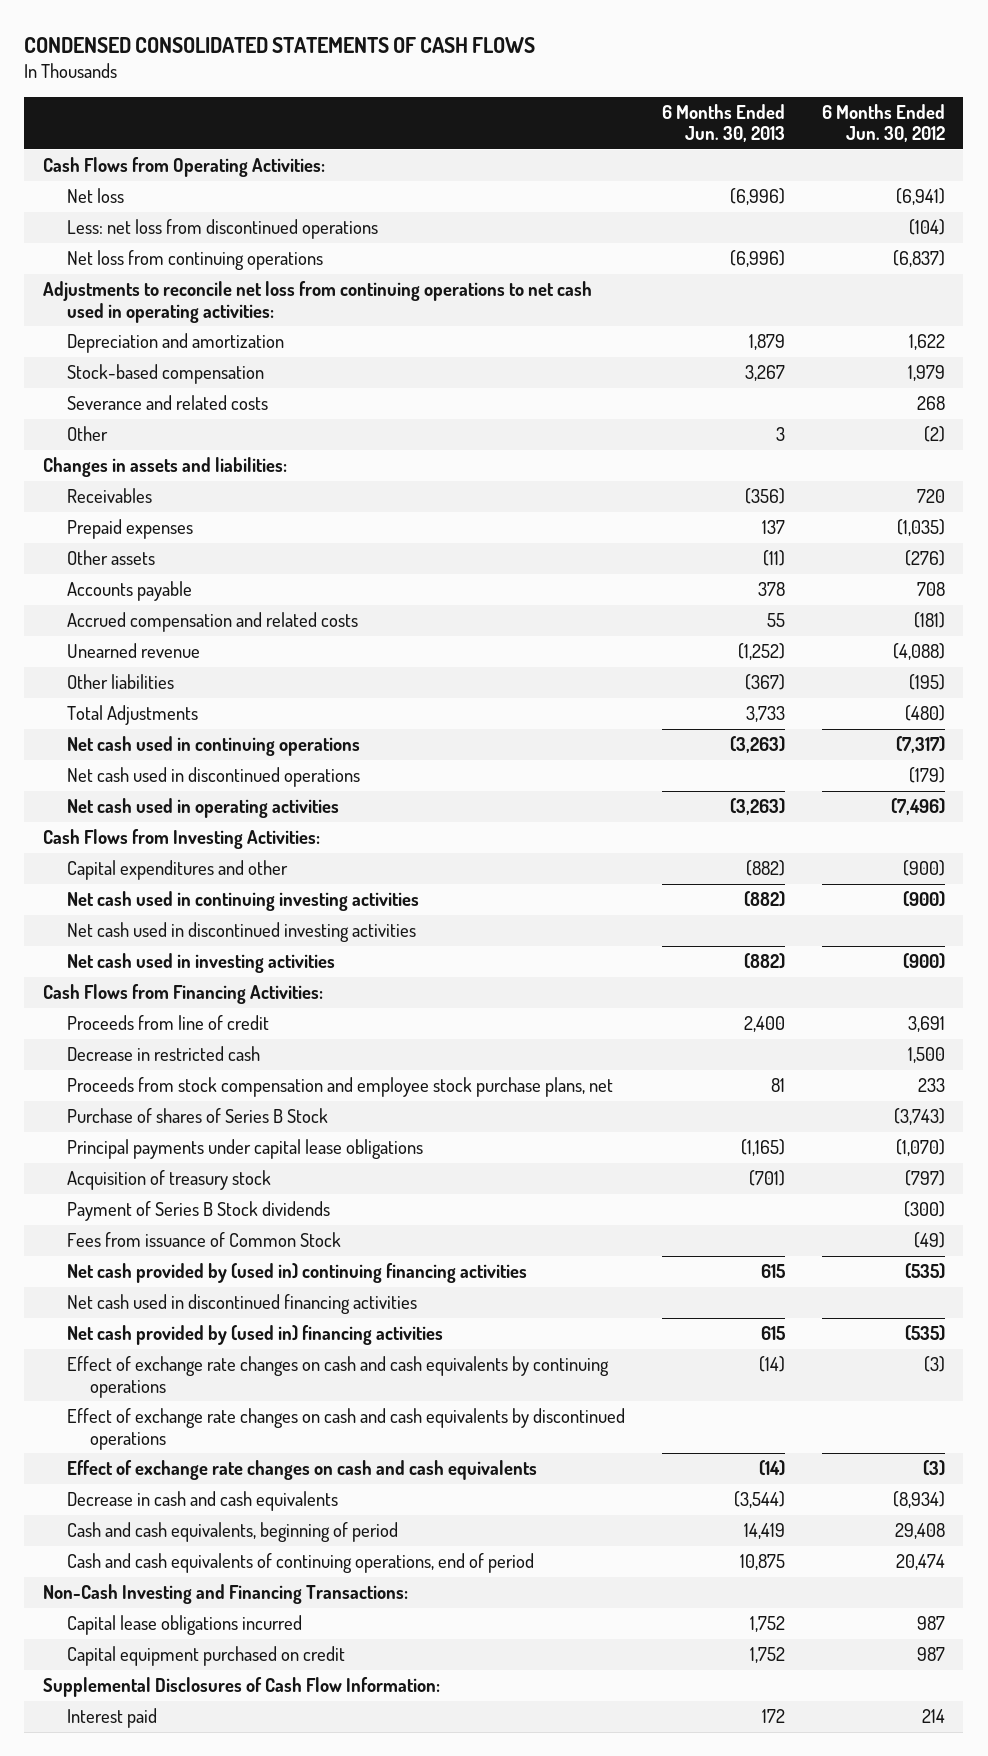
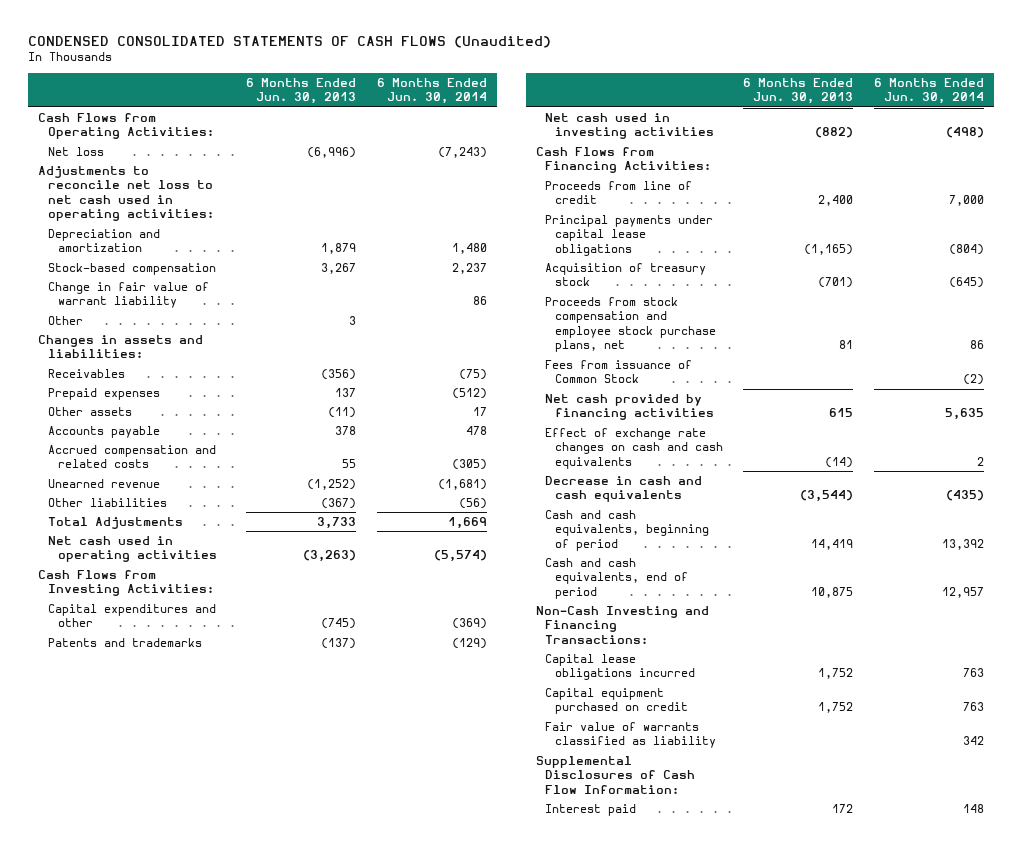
- CONDENSED CONSOLIDATED STATEMENTS OF CASH FLOWS
+ CONDENSED CONSOLIDATED STATEMENTS OF CASH FLOWS (Unaudited)
- | 6 Months Ended Jun. 30, 2013 | 6 Months Ended Jun. 30, 2012
+ | 6 Months Ended Jun. 30, 2013 | 6 Months Ended Jun. 30, 2014
- Less: net loss from discontinued operations | | (104)
- Net loss from continuing operations | (6,996) | (6,837)
- Adjustments to reconcile net loss from continuing operations to net cash used in operating activities:
+ Adjustments to reconcile net loss to net cash used in operating activities:
- Severance and related costs | | 268
+ Change in fair value of warrant liability | | 86
- Net cash used in continuing operations | (3,263) | (7,317)
- Net cash used in discontinued operations | | (179)
- Capital expenditures and other | (882) | (900)
- Net cash used in continuing investing activities | (882) | (900)
- Net cash used in discontinued investing activities
+ Capital expenditures and other | (745) | (369)
+ Patents and trademarks | (137) | (129)
- Decrease in restricted cash | | 1,500
- Purchase of shares of Series B Stock | | (3,743)
- Payment of Series B Stock dividends | | (300)
moved down: Proceeds from stock compensation and employee stock purchase plans, net | 81 | 86
- Net cash provided by (used in) continuing financing activities | 615 | (535)
- Net cash used in discontinued financing activities
- Net cash provided by (used in) financing activities | 615 | (535)
- Effect of exchange rate changes on cash and cash equivalents by continuing operations | (14) | (3)
- Effect of exchange rate changes on cash and cash equivalents by discontinued operations
+ Net cash provided by financing activities | 615 | 5,635
- Cash and cash equivalents of continuing operations, end of period | 10,875 | 20,474
+ Cash and cash equivalents, end of period | 10,875 | 12,957
+ Fair value of warrants classified as liability | | 342

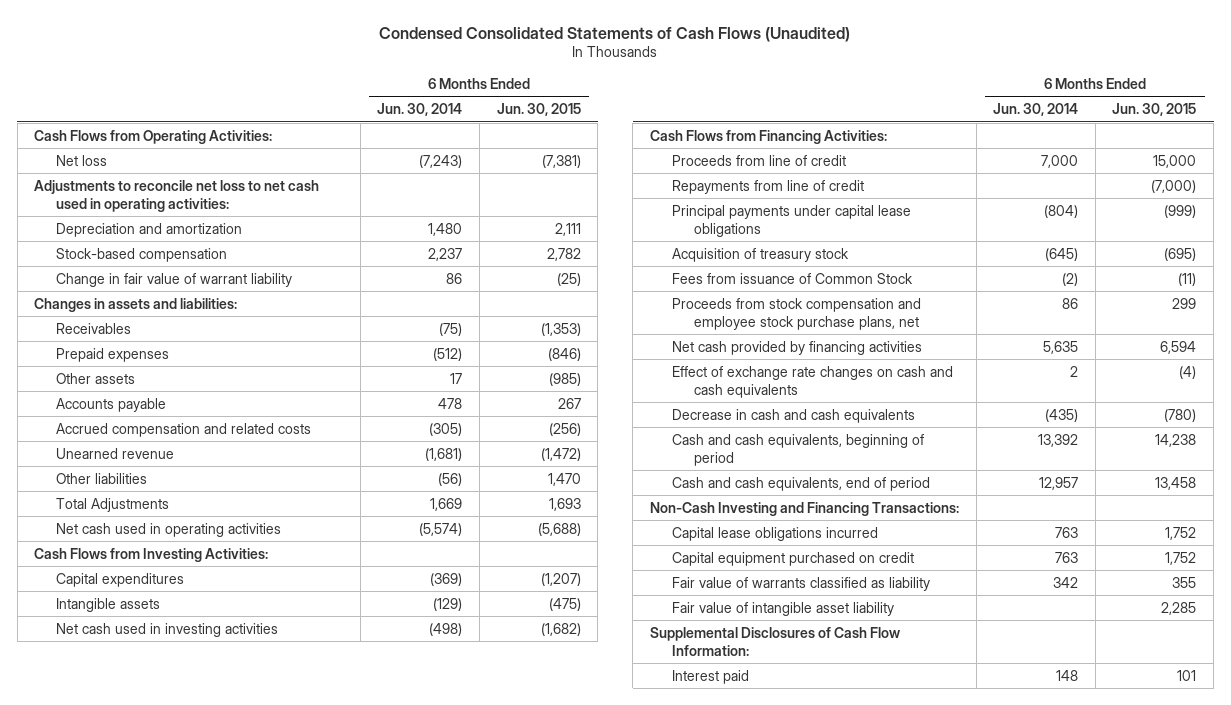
- CONDENSED CONSOLIDATED STATEMENTS OF CASH FLOWS (Unaudited)
+ Condensed Consolidated Statements of Cash Flows (Unaudited)
- | 6 Months Ended Jun. 30, 2013 | 6 Months Ended Jun. 30, 2014
+ | 6 Months Ended Jun. 30, 2014 | 6 Months Ended Jun. 30, 2015
- Other | 3 |
- Capital expenditures and other | (745) | (369)
- Patents and trademarks | (137) | (129)
+ Capital expenditures | (369) | (1,207)
+ Intangible assets | (129) | (475)
+ Repayments from line of credit | | (7,000)
moved down: Proceeds from stock compensation and employee stock purchase plans, net | 86 | 299
+ Fair value of intangible asset liability | | 2,285

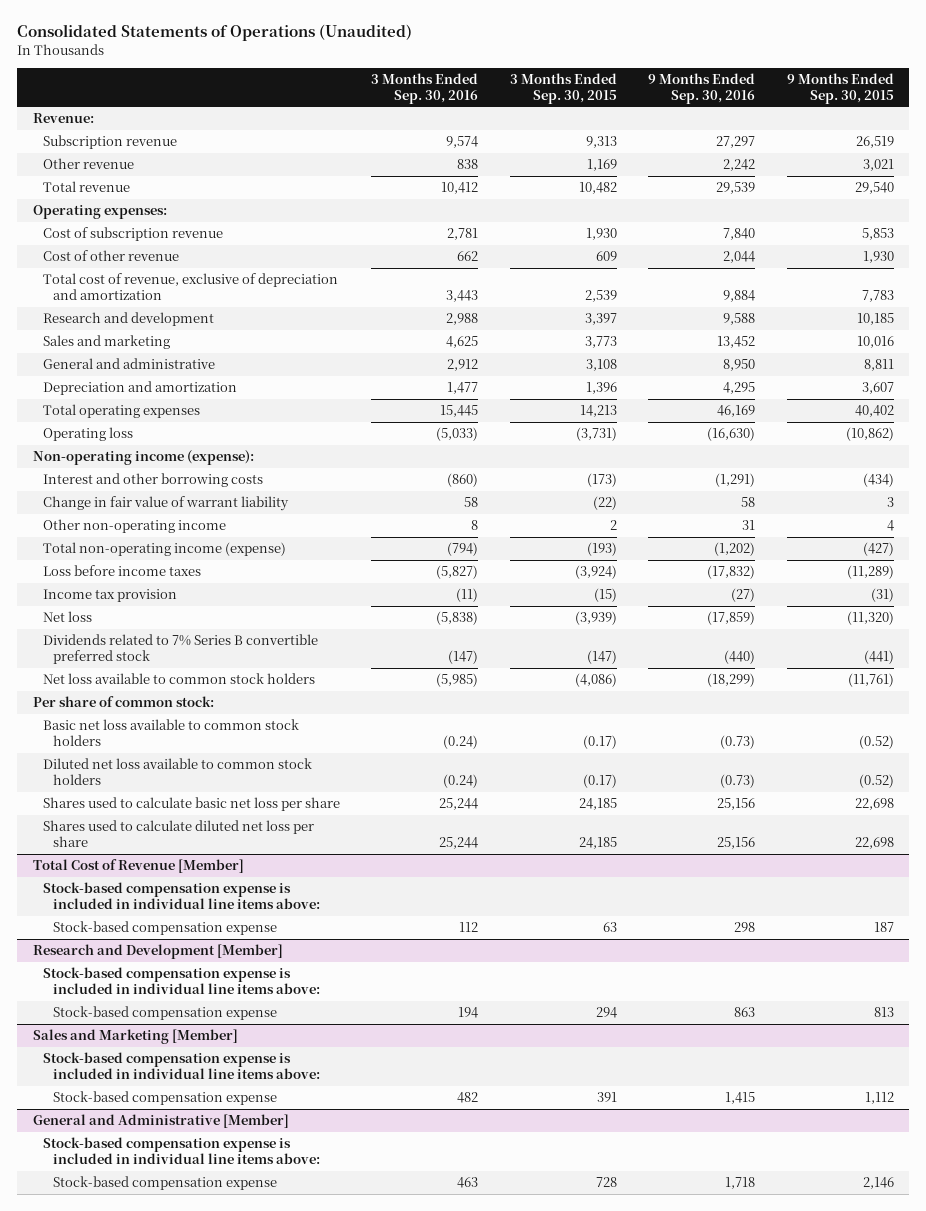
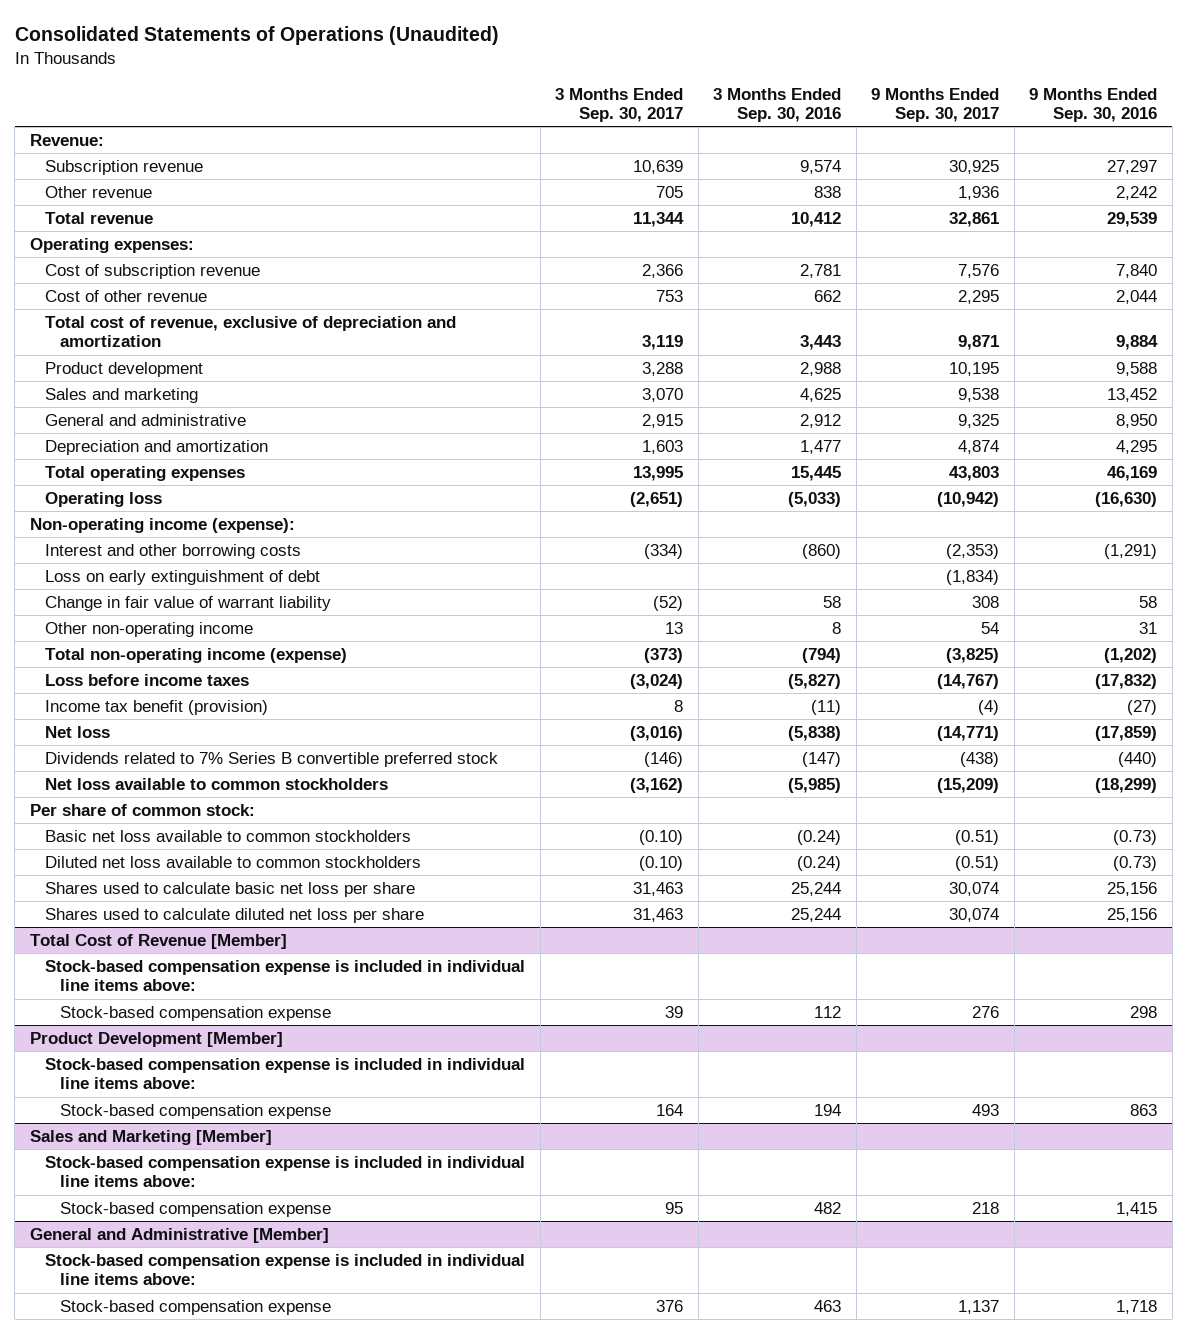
- | 3 Months Ended Sep. 30, 2016 | 3 Months Ended Sep. 30, 2015 | 9 Months Ended Sep. 30, 2016 | 9 Months Ended Sep. 30, 2015
+ | 3 Months Ended Sep. 30, 2017 | 3 Months Ended Sep. 30, 2016 | 9 Months Ended Sep. 30, 2017 | 9 Months Ended Sep. 30, 2016
- Research and development | 2,988 | 3,397 | 9,588 | 10,185
+ Product development | 3,288 | 2,988 | 10,195 | 9,588
+ Loss on early extinguishment of debt | | | (1,834) |
- Income tax provision | (11) | (15) | (27) | (31)
+ Income tax benefit (provision) | 8 | (11) | (4) | (27)
- Net loss available to common stock holders | (5,985) | (4,086) | (18,299) | (11,761)
+ Net loss available to common stockholders | (3,162) | (5,985) | (15,209) | (18,299)
- Basic net loss available to common stock holders | (0.24) | (0.17) | (0.73) | (0.52)
- Diluted net loss available to common stock holders | (0.24) | (0.17) | (0.73) | (0.52)
+ Basic net loss available to common stockholders | (0.10) | (0.24) | (0.51) | (0.73)
+ Diluted net loss available to common stockholders | (0.10) | (0.24) | (0.51) | (0.73)
- Research and Development [Member]
+ Product Development [Member]

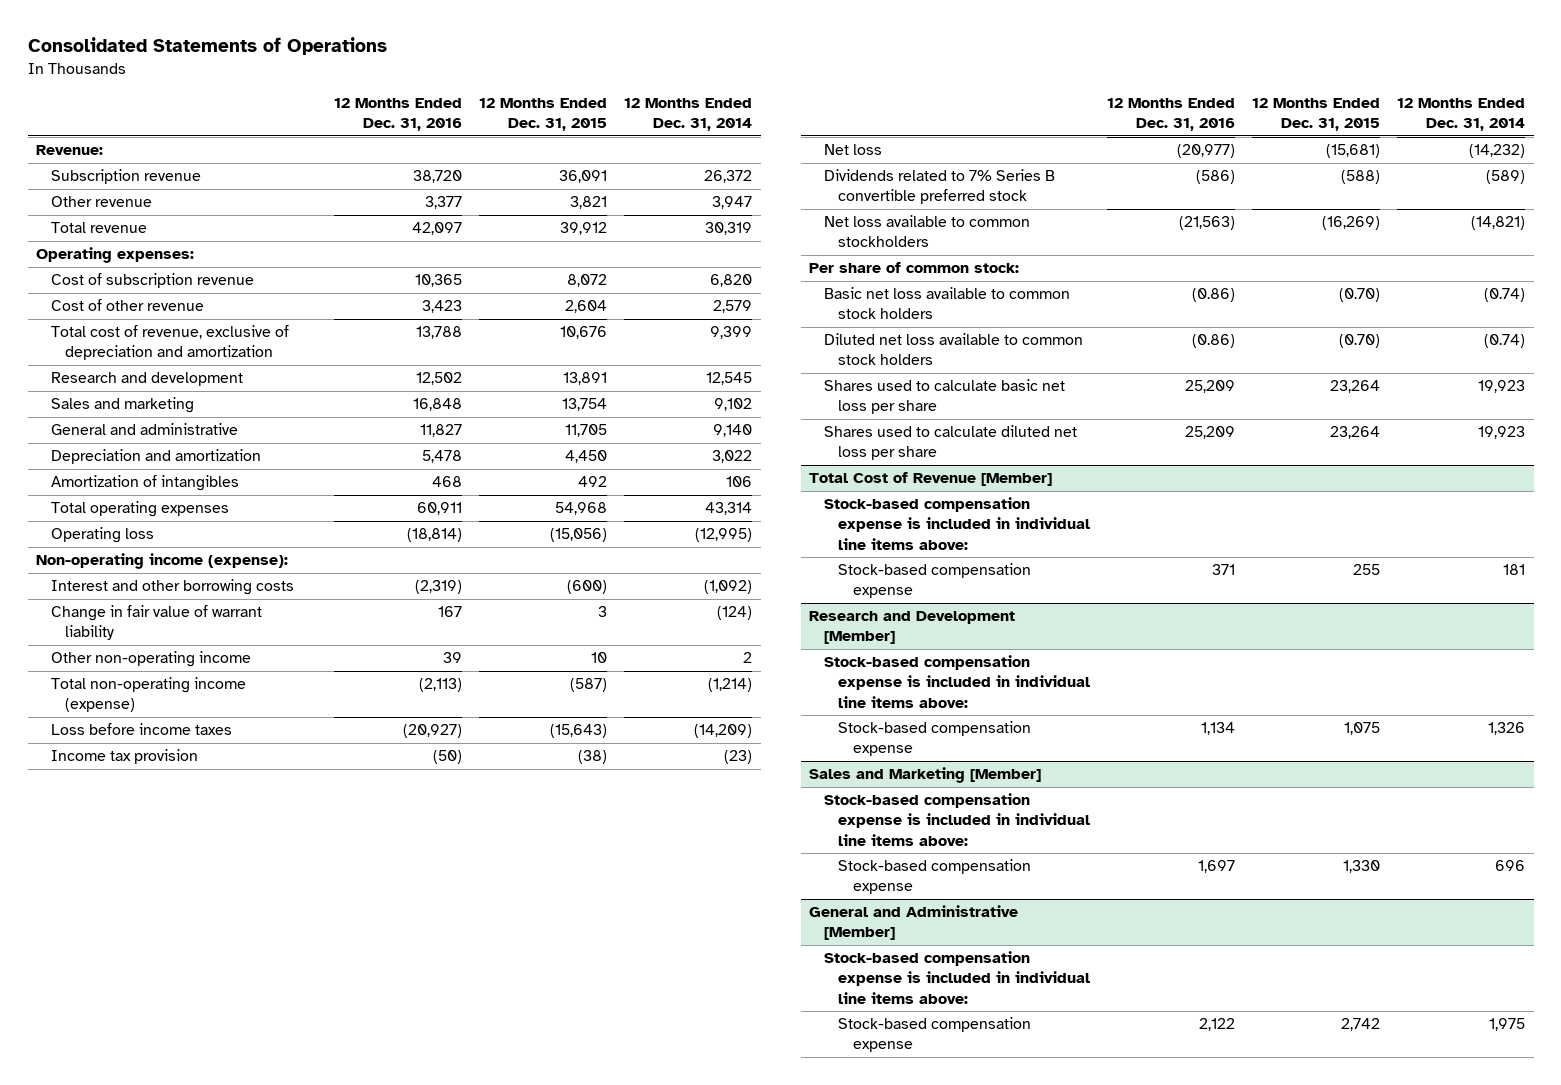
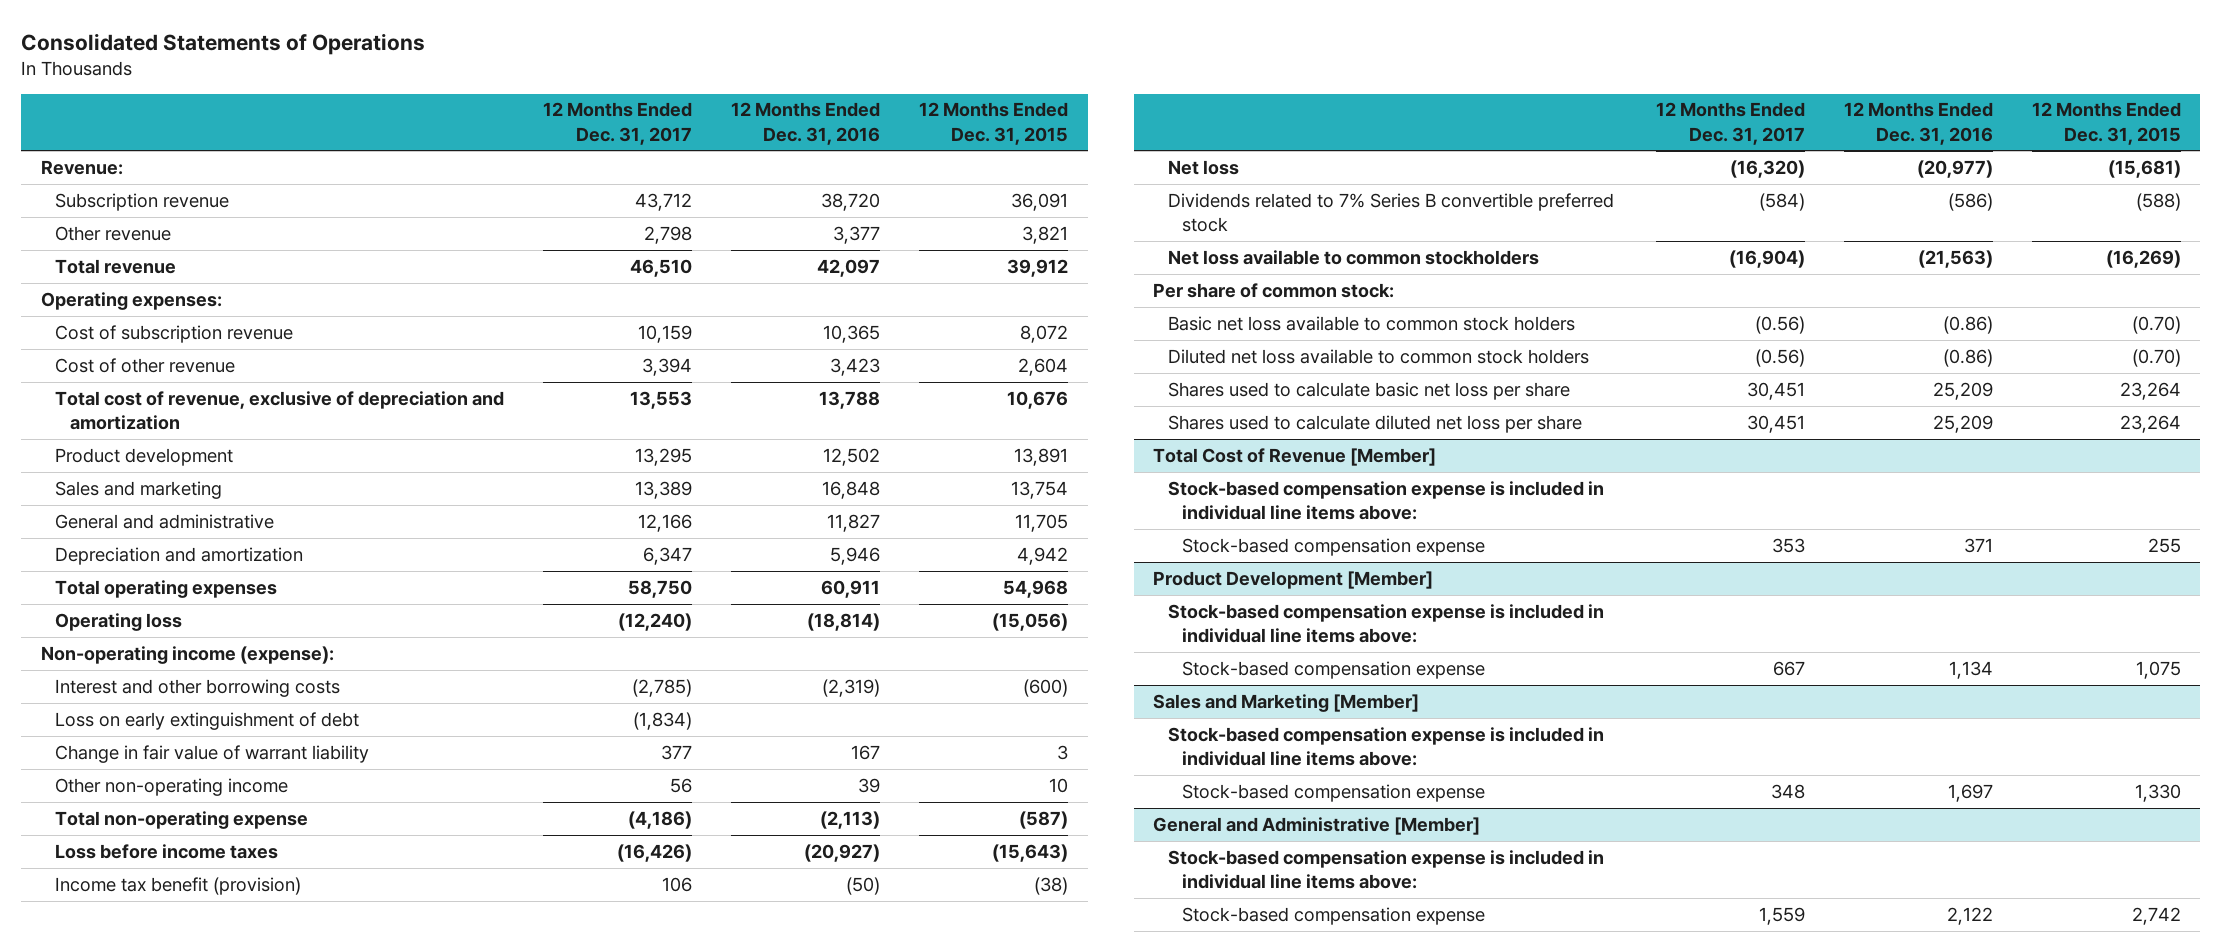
- | 12 Months Ended Dec. 31, 2016 | 12 Months Ended Dec. 31, 2015 | 12 Months Ended Dec. 31, 2014
+ | 12 Months Ended Dec. 31, 2017 | 12 Months Ended Dec. 31, 2016 | 12 Months Ended Dec. 31, 2015
- Research and development | 12,502 | 13,891 | 12,545
+ Product development | 13,295 | 12,502 | 13,891
- Depreciation and amortization | 5,478 | 4,450 | 3,022
- Amortization of intangibles | 468 | 492 | 106
+ Depreciation and amortization | 6,347 | 5,946 | 4,942
+ Loss on early extinguishment of debt | (1,834) | |
- Total non-operating income (expense) | (2,113) | (587) | (1,214)
+ Total non-operating expense | (4,186) | (2,113) | (587)
- Income tax provision | (50) | (38) | (23)
+ Income tax benefit (provision) | 106 | (50) | (38)
- Research and Development [Member]
+ Product Development [Member]

